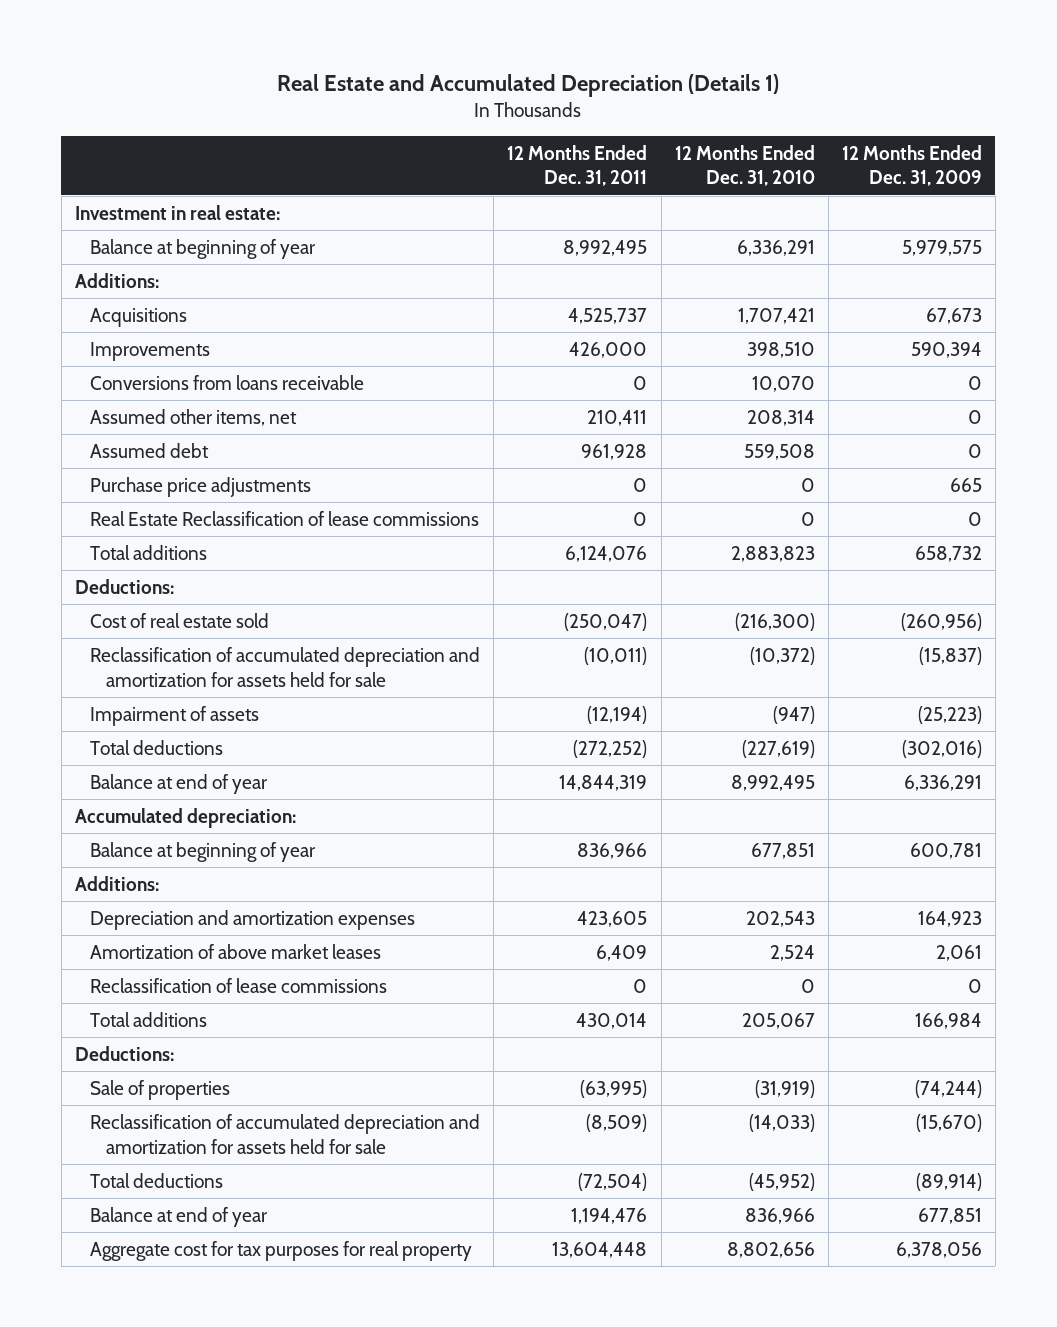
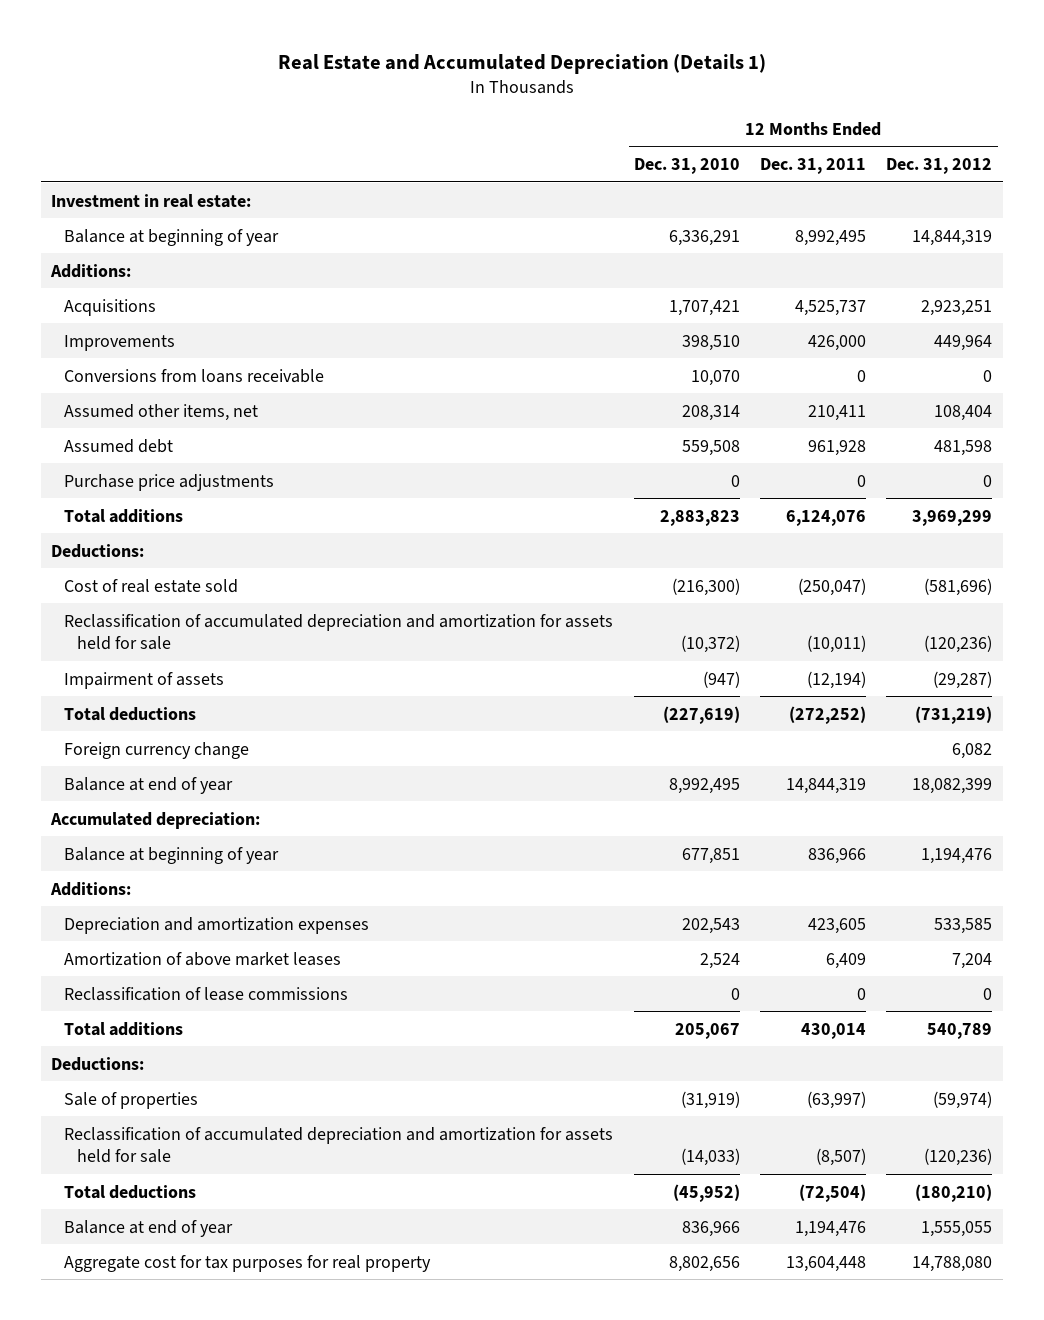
- | 12 Months Ended Dec. 31, 2011 | 12 Months Ended Dec. 31, 2010 | 12 Months Ended Dec. 31, 2009
+ | 12 Months Ended Dec. 31, 2010 | 12 Months Ended Dec. 31, 2011 | 12 Months Ended Dec. 31, 2012
- Real Estate Reclassification of lease commissions | 0 | 0 | 0
+ Foreign currency change | | | 6,082
- Sale of properties | (63,995) | (31,919) | (74,244)
- Reclassification of accumulated depreciation and amortization for assets held for sale | (8,509) | (14,033) | (15,670)
+ Sale of properties | (31,919) | (63,997) | (59,974)
+ Reclassification of accumulated depreciation and amortization for assets held for sale | (14,033) | (8,507) | (120,236)

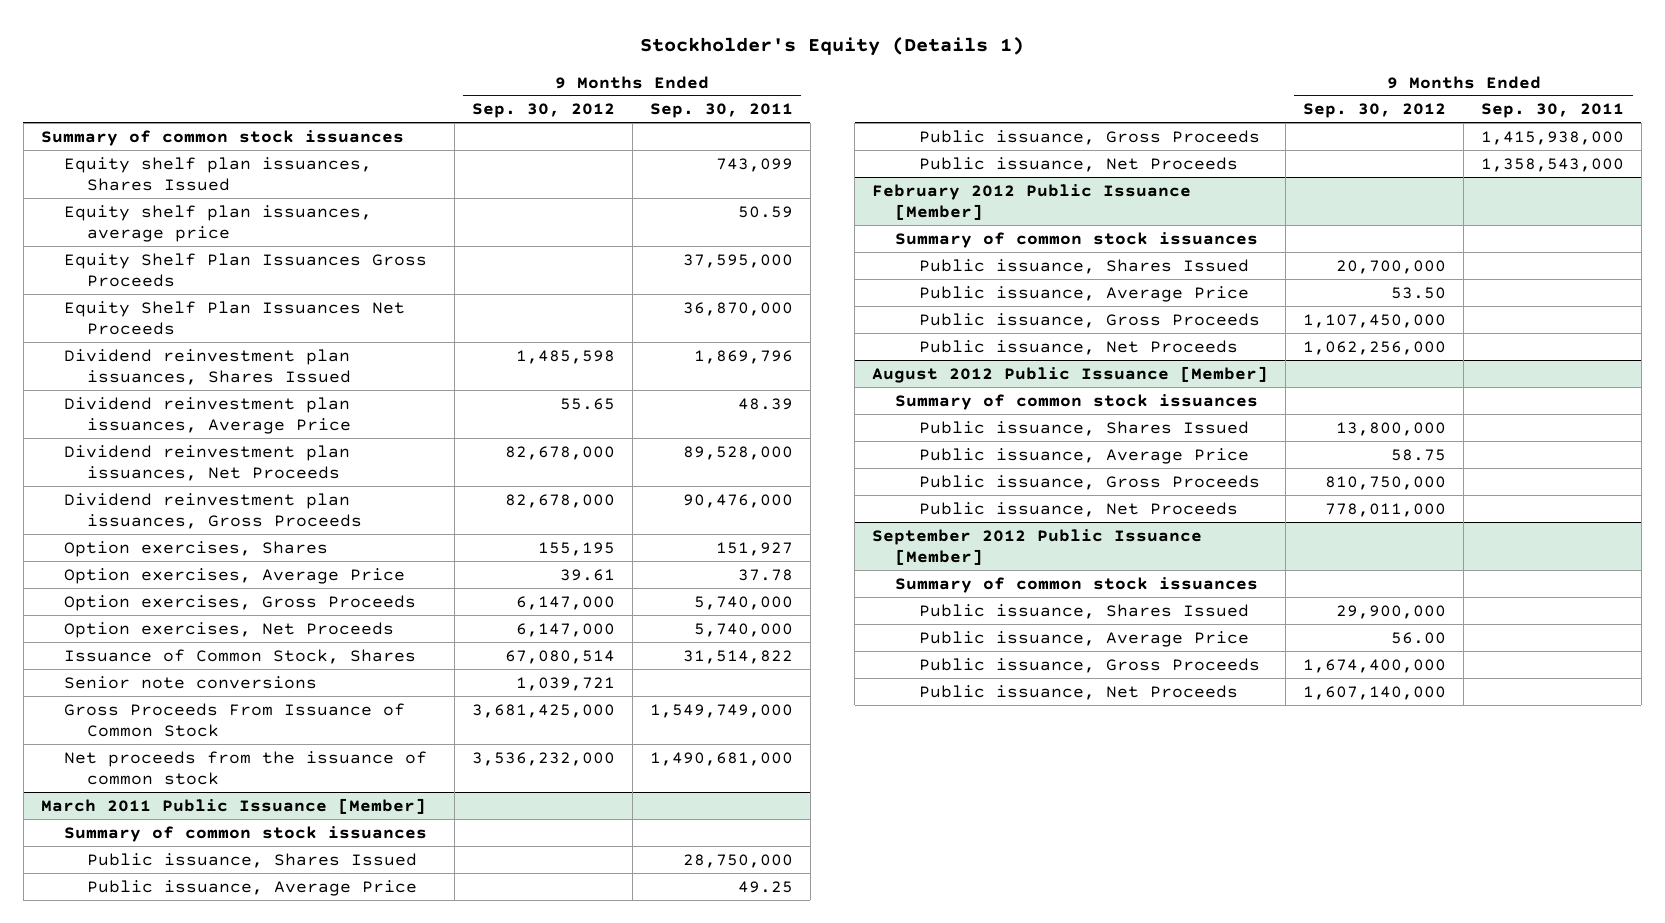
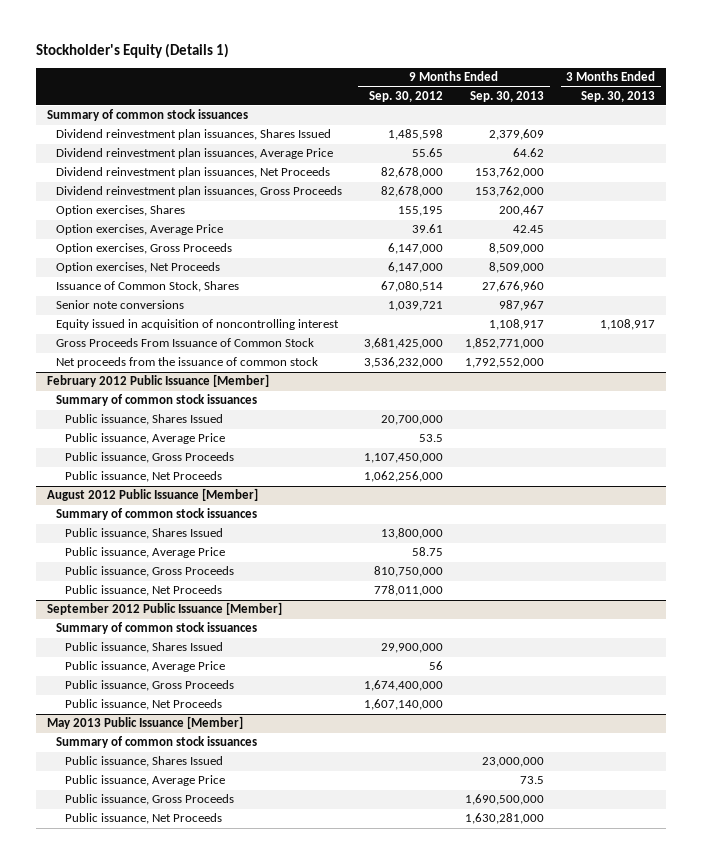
- | 9 Months Ended Sep. 30, 2012 | 9 Months Ended Sep. 30, 2011
+ | 9 Months Ended Sep. 30, 2012 | 9 Months Ended Sep. 30, 2013 | 3 Months Ended Sep. 30, 2013
- Equity shelf plan issuances, Shares Issued | | 743,099
- Equity shelf plan issuances, average price | | 50.59
- Equity Shelf Plan Issuances Gross Proceeds | | 37,595,000
- Equity Shelf Plan Issuances Net Proceeds | | 36,870,000
+ Equity issued in acquisition of noncontrolling interest | | 1,108,917 | 1,108,917
- March 2011 Public Issuance [Member]
- Summary of common stock issuances
- Public issuance, Shares Issued | | 28,750,000
- Public issuance, Average Price | | 49.25
- Public issuance, Gross Proceeds | | 1,415,938,000
- Public issuance, Net Proceeds | | 1,358,543,000
@ February 2012 Public Issuance [Member]
- Public issuance, Average Price | 53.50 |
+ Public issuance, Average Price | 53.5 | |
@ September 2012 Public Issuance [Member]
- Public issuance, Average Price | 56.00 |
+ Public issuance, Average Price | 56 | |
+ May 2013 Public Issuance [Member]
+ Summary of common stock issuances
+ Public issuance, Shares Issued | | 23,000,000 |
+ Public issuance, Average Price | | 73.5 |
+ Public issuance, Gross Proceeds | | 1,690,500,000 |
+ Public issuance, Net Proceeds | | 1,630,281,000 |

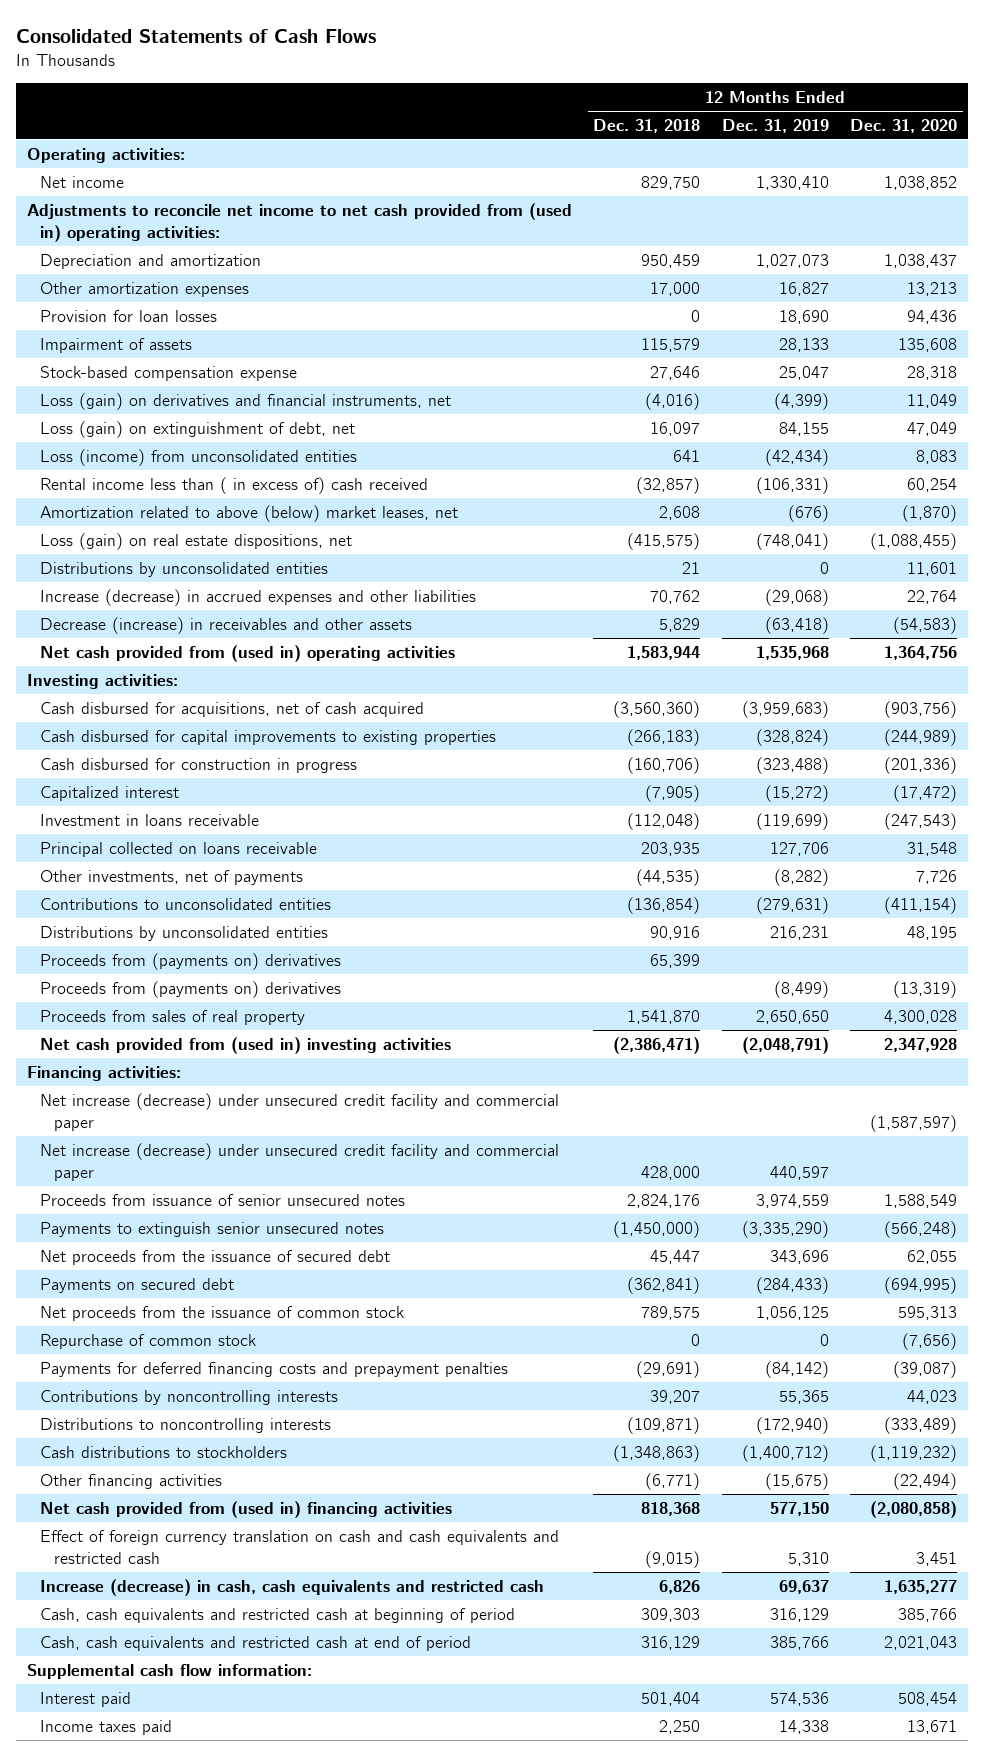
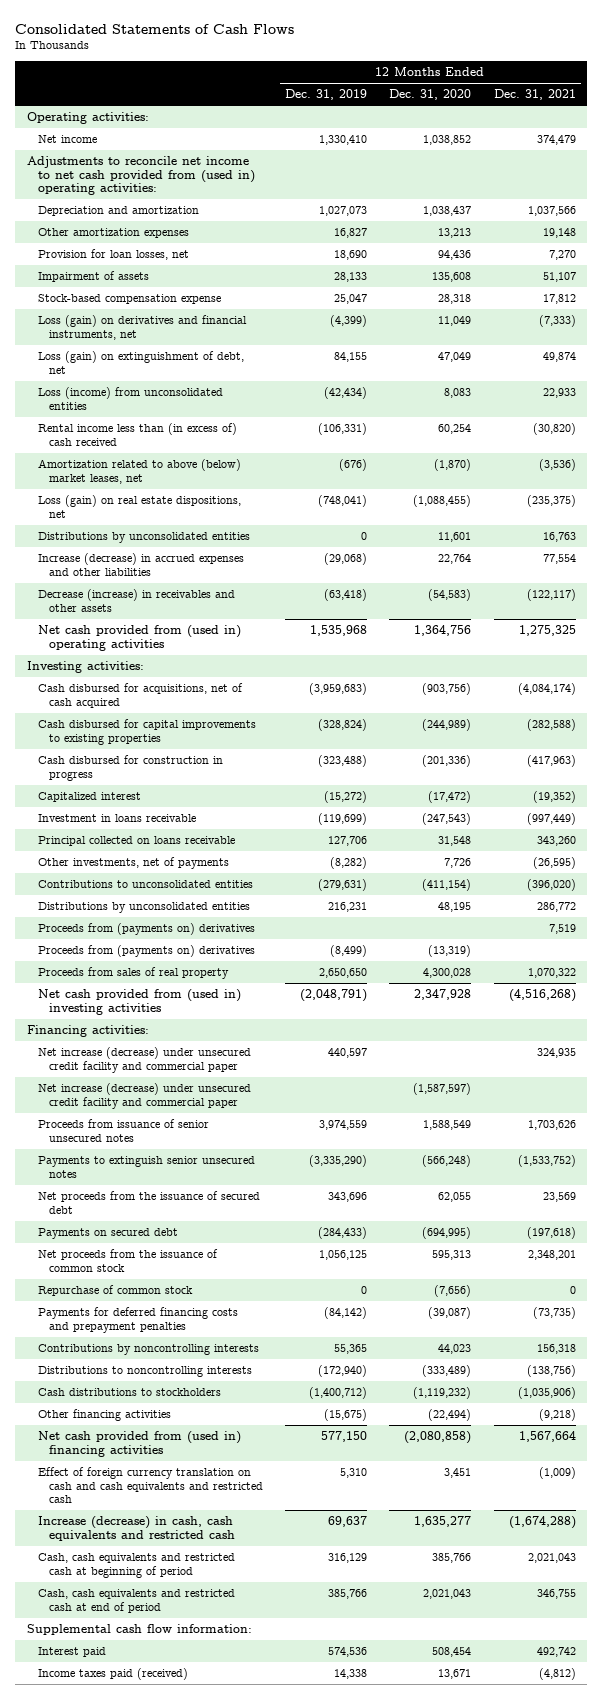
- | 12 Months Ended Dec. 31, 2018 | 12 Months Ended Dec. 31, 2019 | 12 Months Ended Dec. 31, 2020
+ | 12 Months Ended Dec. 31, 2019 | 12 Months Ended Dec. 31, 2020 | 12 Months Ended Dec. 31, 2021
- Provision for loan losses | 0 | 18,690 | 94,436
+ Provision for loan losses, net | 18,690 | 94,436 | 7,270
- Rental income less than ( in excess of) cash received | (32,857) | (106,331) | 60,254
+ Rental income less than (in excess of) cash received | (106,331) | 60,254 | (30,820)
moved down: Net increase (decrease) under unsecured credit facility and commercial paper | | (1,587,597) |
- Income taxes paid | 2,250 | 14,338 | 13,671
+ Income taxes paid (received) | 14,338 | 13,671 | (4,812)

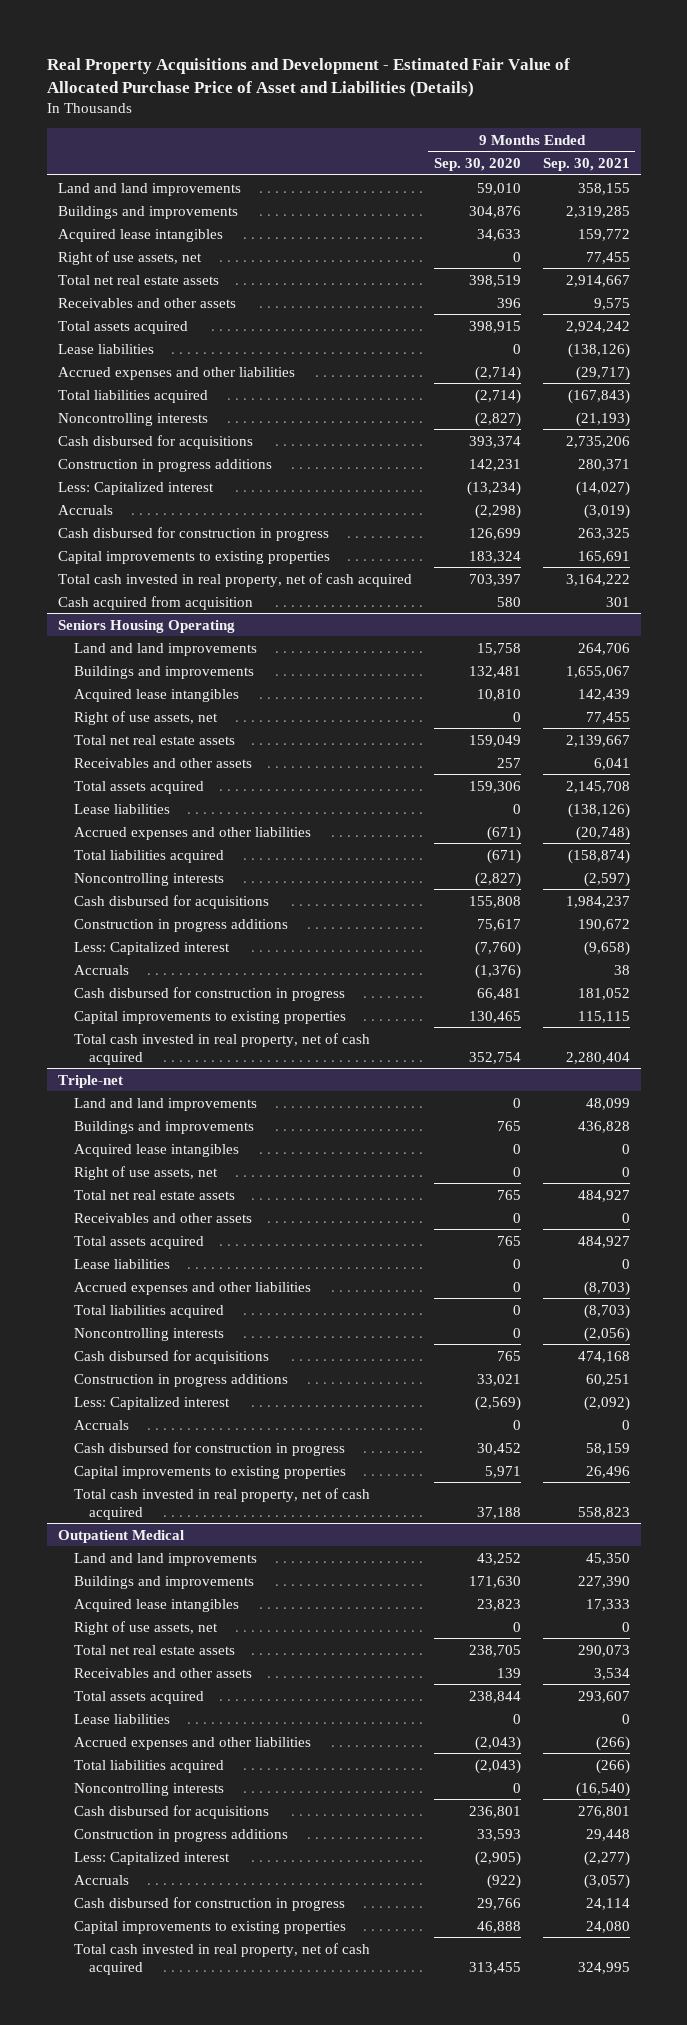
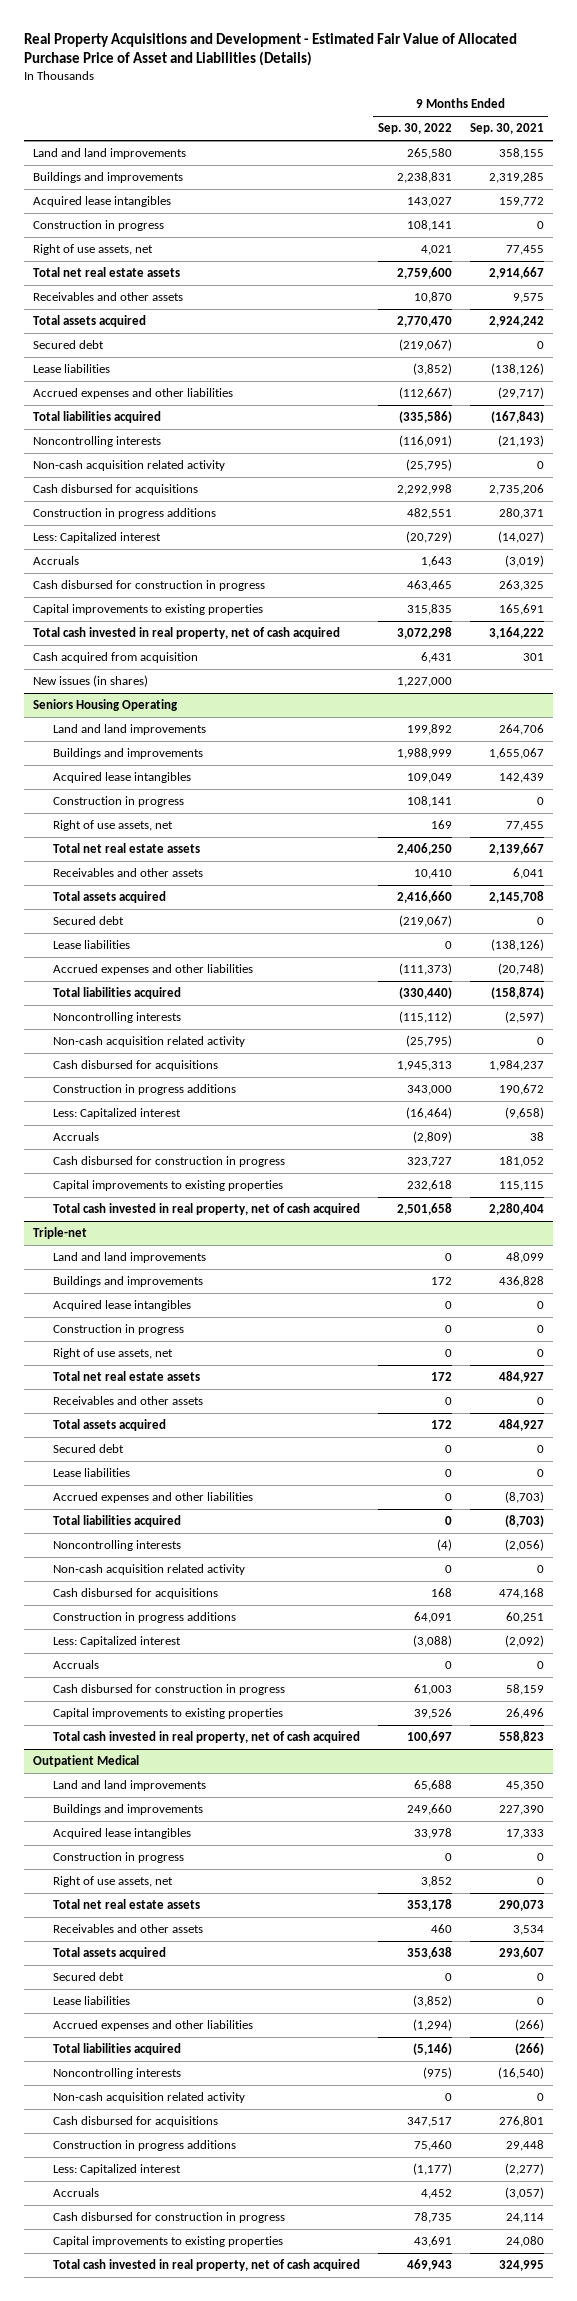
- | 9 Months Ended Sep. 30, 2020 | 9 Months Ended Sep. 30, 2021
+ | 9 Months Ended Sep. 30, 2022 | 9 Months Ended Sep. 30, 2021
+ Construction in progress | 108,141 | 0
+ Secured debt | (219,067) | 0
+ Non-cash acquisition related activity | (25,795) | 0
+ New issues (in shares) | 1,227,000 |
@ Seniors Housing Operating
+ Construction in progress | 108,141 | 0
+ Secured debt | (219,067) | 0
+ Non-cash acquisition related activity | (25,795) | 0
@ Triple-net
+ Construction in progress | 0 | 0
+ Secured debt | 0 | 0
+ Non-cash acquisition related activity | 0 | 0
@ Outpatient Medical
+ Construction in progress | 0 | 0
+ Secured debt | 0 | 0
+ Non-cash acquisition related activity | 0 | 0

